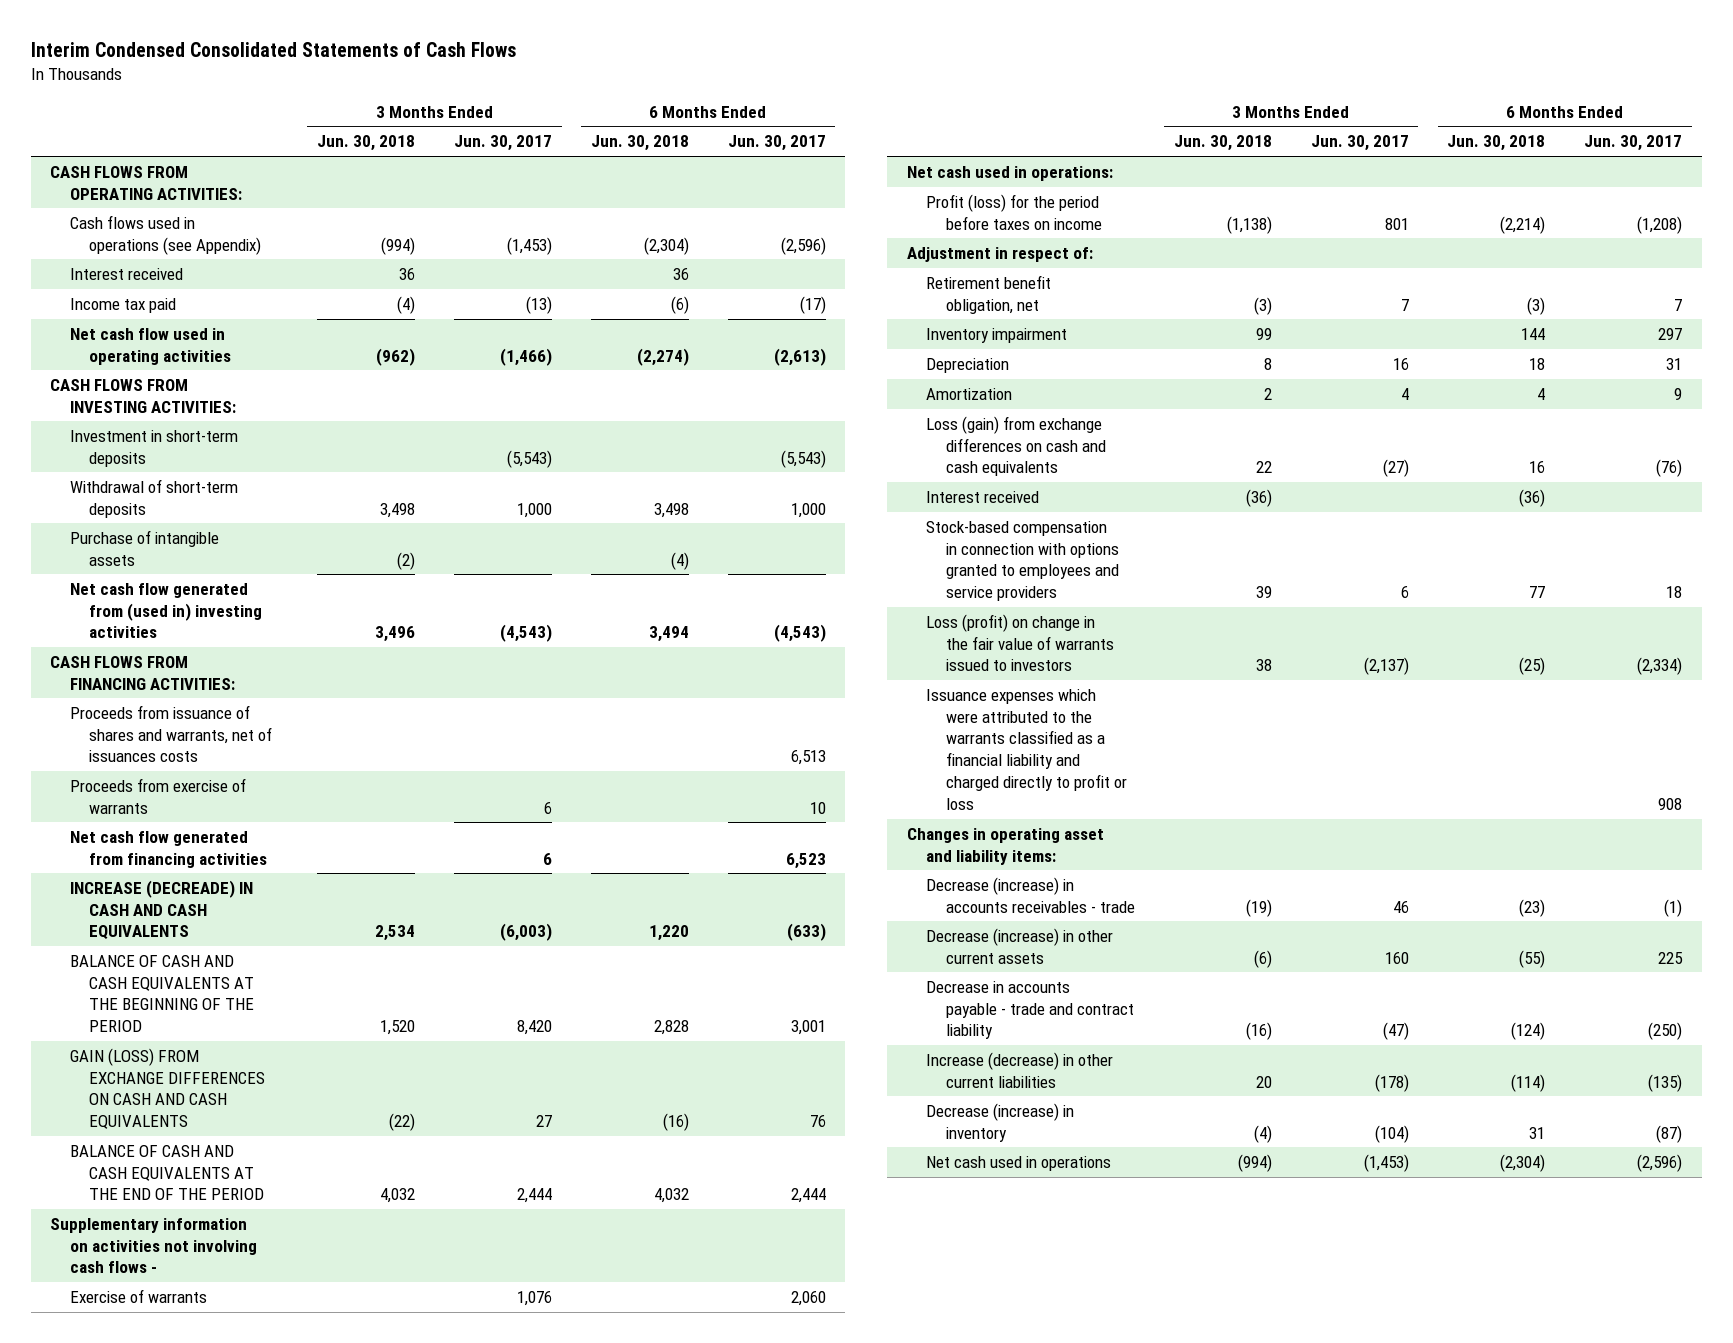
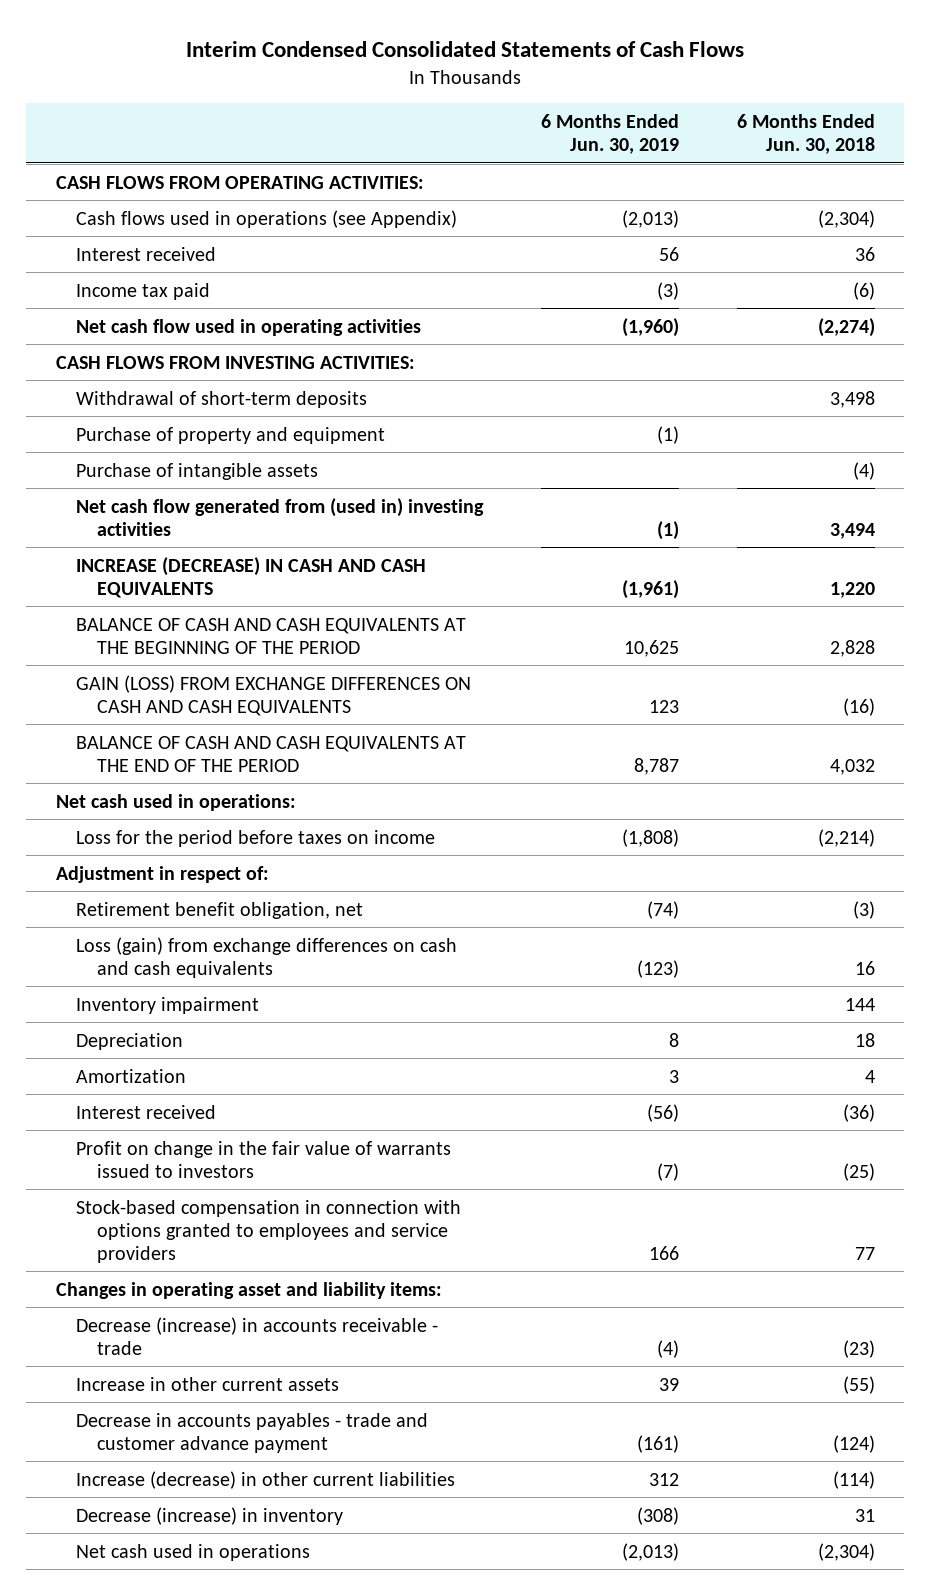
- | 3 Months Ended Jun. 30, 2018 | 3 Months Ended Jun. 30, 2017 | 6 Months Ended Jun. 30, 2018 | 6 Months Ended Jun. 30, 2017
+ | 6 Months Ended Jun. 30, 2019 | 6 Months Ended Jun. 30, 2018
- Investment in short-term deposits | | (5,543) | | (5,543)
+ Purchase of property and equipment | (1) |
- CASH FLOWS FROM FINANCING ACTIVITIES:
- Proceeds from issuance of shares and warrants, net of issuances costs | | | | 6,513
- Proceeds from exercise of warrants | | 6 | | 10
- Net cash flow generated from financing activities | | 6 | | 6,523
- INCREASE (DECREADE) IN CASH AND CASH EQUIVALENTS | 2,534 | (6,003) | 1,220 | (633)
+ INCREASE (DECREASE) IN CASH AND CASH EQUIVALENTS | (1,961) | 1,220
- Supplementary information on activities not involving cash flows -
- Exercise of warrants | | 1,076 | | 2,060
- Profit (loss) for the period before taxes on income | (1,138) | 801 | (2,214) | (1,208)
+ Loss for the period before taxes on income | (1,808) | (2,214)
moved up: Loss (gain) from exchange differences on cash and cash equivalents | (123) | 16
+ Profit on change in the fair value of warrants issued to investors | (7) | (25)
- Loss (profit) on change in the fair value of warrants issued to investors | 38 | (2,137) | (25) | (2,334)
- Issuance expenses which were attributed to the warrants classified as a financial liability and charged directly to profit or loss | | | | 908
- Decrease (increase) in accounts receivables - trade | (19) | 46 | (23) | (1)
- Decrease (increase) in other current assets | (6) | 160 | (55) | 225
- Decrease in accounts payable - trade and contract liability | (16) | (47) | (124) | (250)
+ Decrease (increase) in accounts receivable - trade | (4) | (23)
+ Increase in other current assets | 39 | (55)
+ Decrease in accounts payables - trade and customer advance payment | (161) | (124)

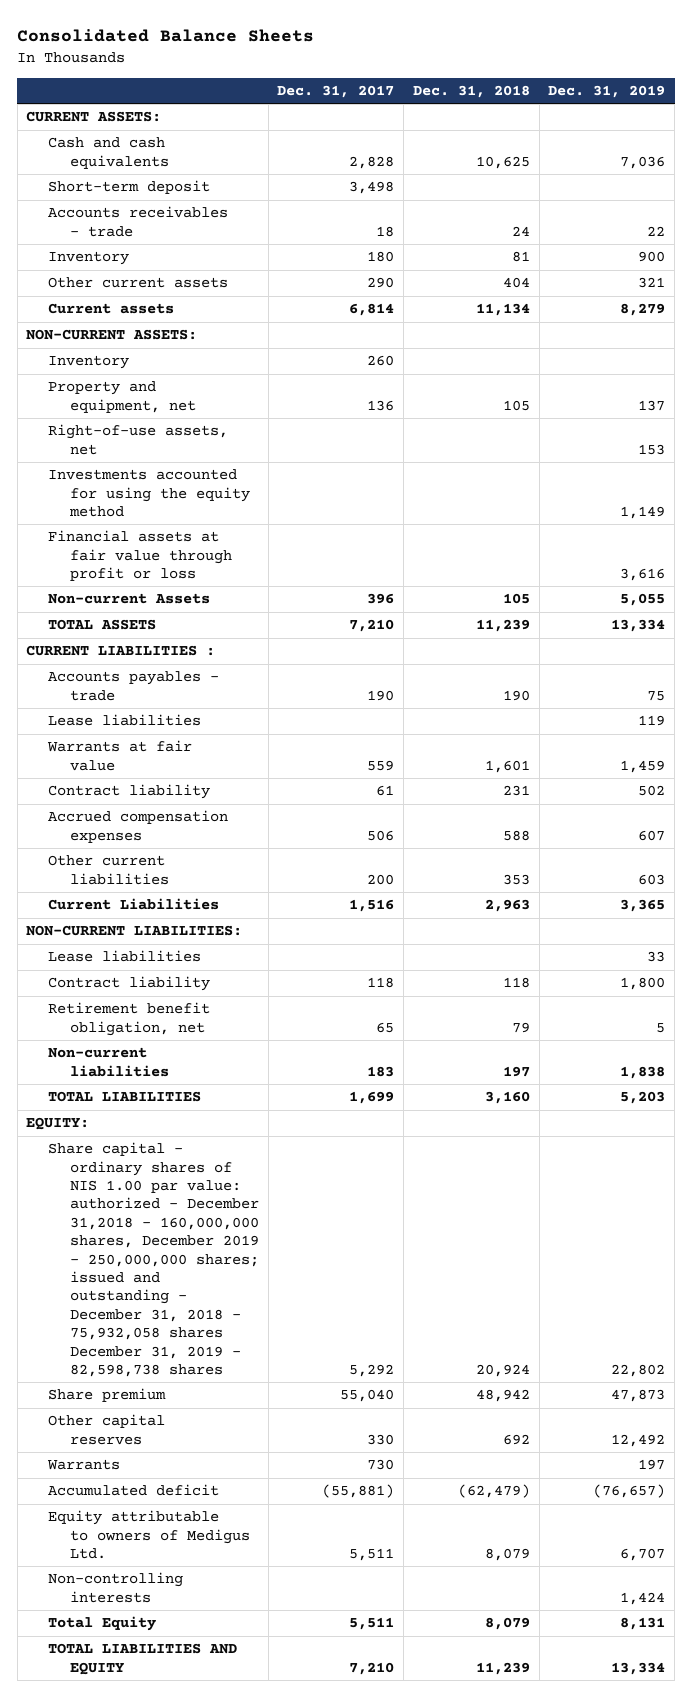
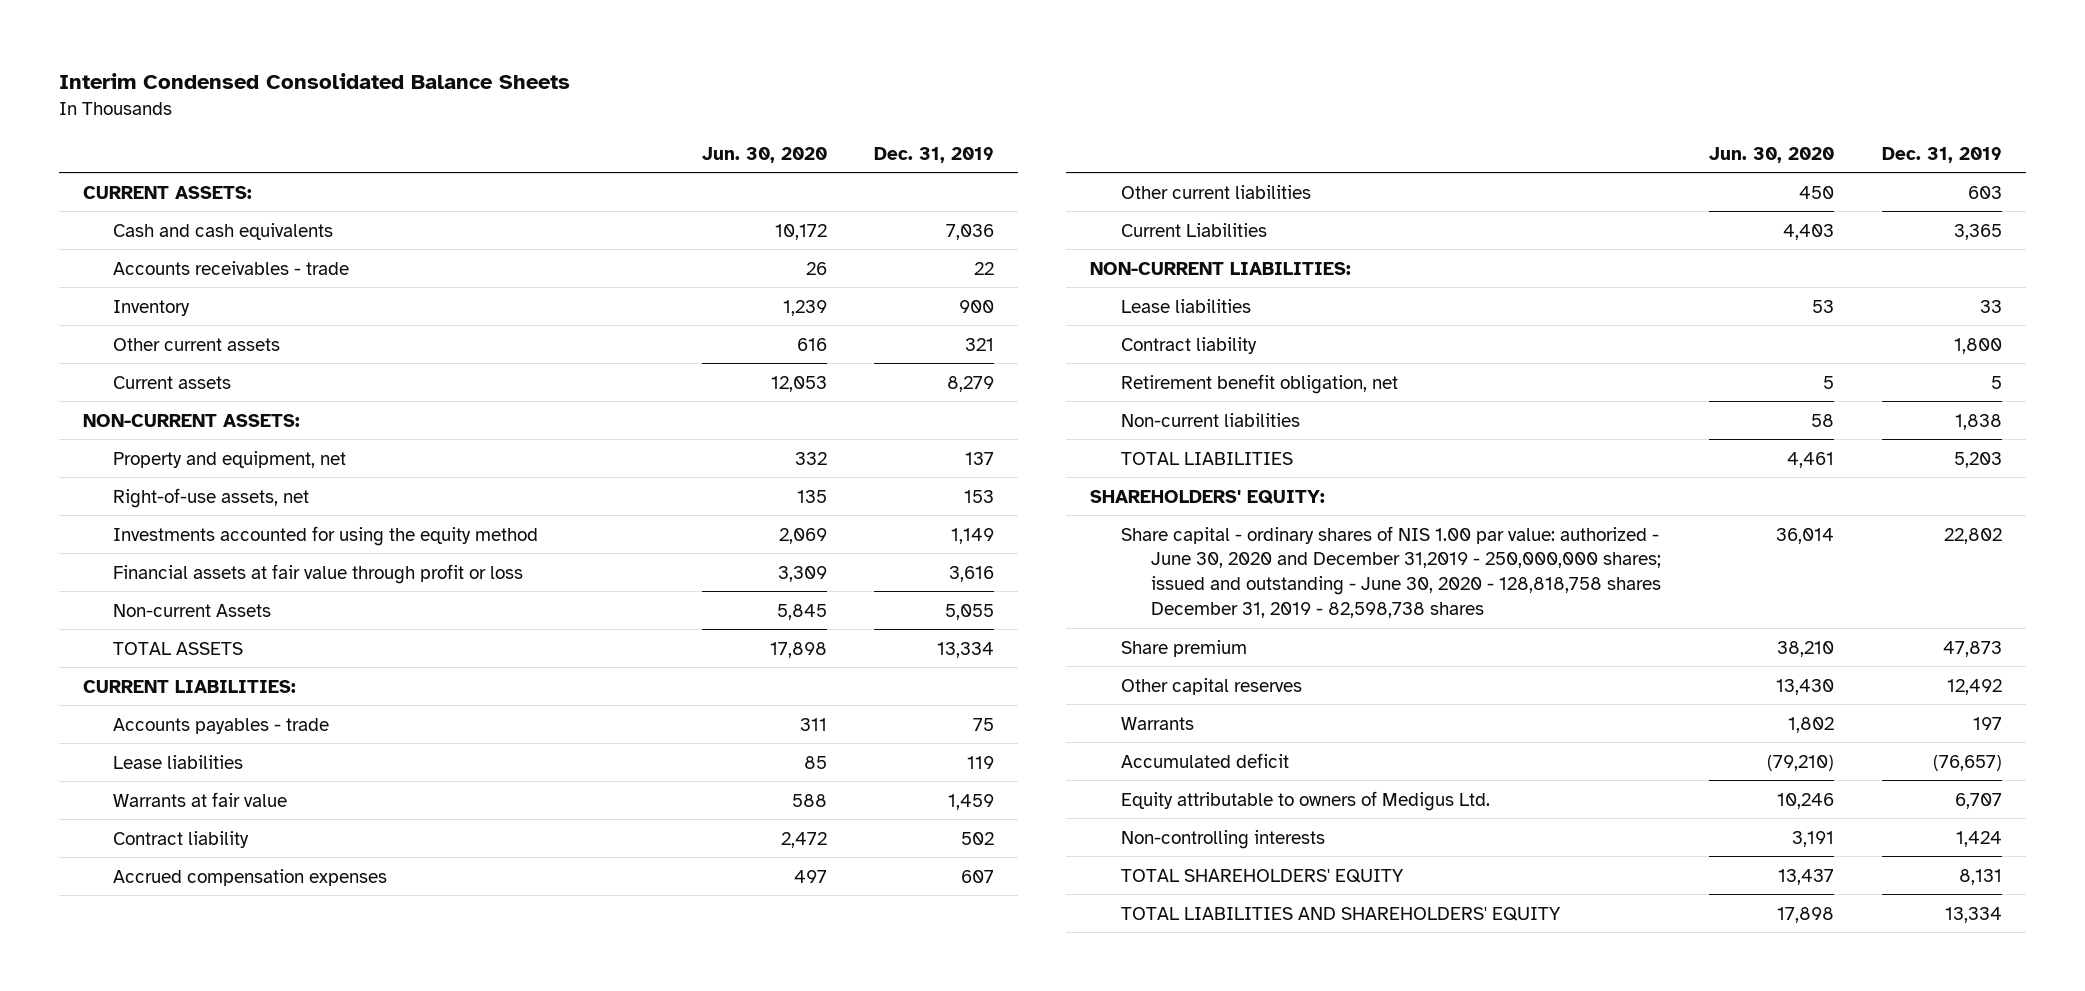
- Consolidated Balance Sheets
+ Interim Condensed Consolidated Balance Sheets
- | Dec. 31, 2017 | Dec. 31, 2018 | Dec. 31, 2019
+ | Jun. 30, 2020 | Dec. 31, 2019
- Short-term deposit | 3,498 | |
- Inventory | 260 | |
- CURRENT LIABILITIES :
+ CURRENT LIABILITIES:
- EQUITY:
- Share capital - ordinary shares of NIS 1.00 par value: authorized - December 31,2018 - 160,000,000 shares, December 2019 - 250,000,000 shares; issued and outstanding - December 31, 2018 - 75,932,058 shares December 31, 2019 - 82,598,738 shares | 5,292 | 20,924 | 22,802
+ SHAREHOLDERS' EQUITY:
+ Share capital - ordinary shares of NIS 1.00 par value: authorized - June 30, 2020 and December 31,2019 - 250,000,000 shares; issued and outstanding - June 30, 2020 - 128,818,758 shares December 31, 2019 - 82,598,738 shares | 36,014 | 22,802
- Total Equity | 5,511 | 8,079 | 8,131
- TOTAL LIABILITIES AND EQUITY | 7,210 | 11,239 | 13,334
+ TOTAL SHAREHOLDERS' EQUITY | 13,437 | 8,131
+ TOTAL LIABILITIES AND SHAREHOLDERS' EQUITY | 17,898 | 13,334

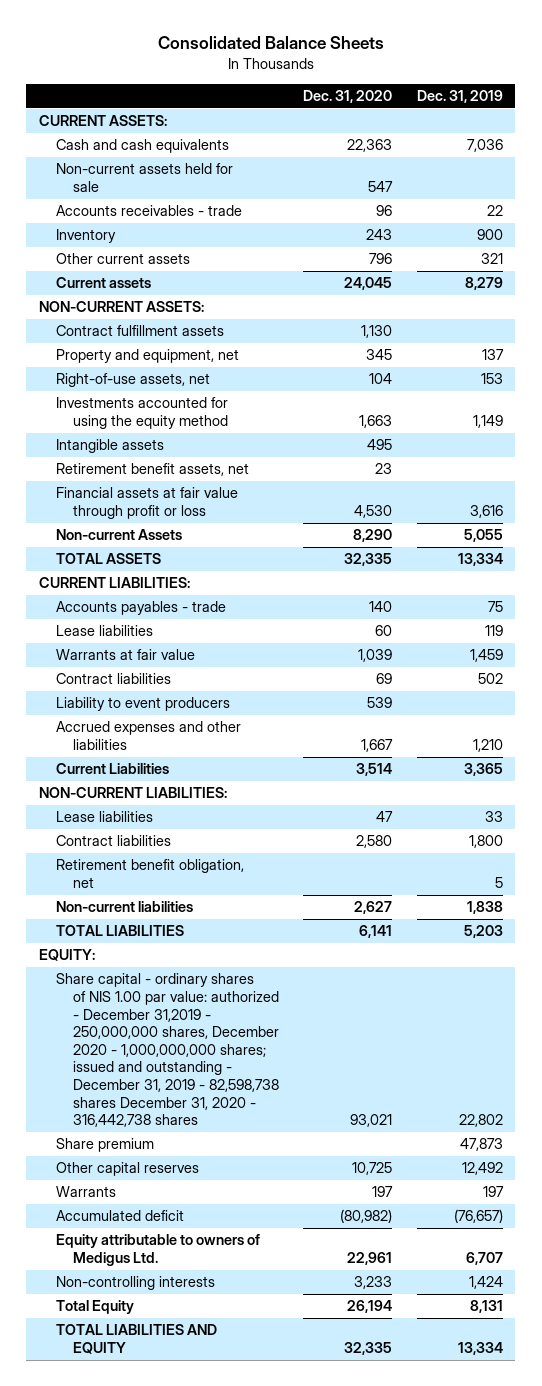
- Interim Condensed Consolidated Balance Sheets
+ Consolidated Balance Sheets
- | Jun. 30, 2020 | Dec. 31, 2019
+ | Dec. 31, 2020 | Dec. 31, 2019
+ Non-current assets held for sale | 547 |
+ Contract fulfillment assets | 1,130 |
+ Intangible assets | 495 |
+ Retirement benefit assets, net | 23 |
- Contract liability | 2,472 | 502
- Accrued compensation expenses | 497 | 607
- Other current liabilities | 450 | 603
+ Contract liabilities | 69 | 502
+ Liability to event producers | 539 |
+ Accrued expenses and other liabilities | 1,667 | 1,210
- Contract liability | | 1,800
+ Contract liabilities | 2,580 | 1,800
- SHAREHOLDERS' EQUITY:
- Share capital - ordinary shares of NIS 1.00 par value: authorized - June 30, 2020 and December 31,2019 - 250,000,000 shares; issued and outstanding - June 30, 2020 - 128,818,758 shares December 31, 2019 - 82,598,738 shares | 36,014 | 22,802
+ EQUITY:
+ Share capital - ordinary shares of NIS 1.00 par value: authorized - December 31,2019 - 250,000,000 shares, December 2020 - 1,000,000,000 shares; issued and outstanding - December 31, 2019 - 82,598,738 shares December 31, 2020 - 316,442,738 shares | 93,021 | 22,802
- TOTAL SHAREHOLDERS' EQUITY | 13,437 | 8,131
- TOTAL LIABILITIES AND SHAREHOLDERS' EQUITY | 17,898 | 13,334
+ Total Equity | 26,194 | 8,131
+ TOTAL LIABILITIES AND EQUITY | 32,335 | 13,334

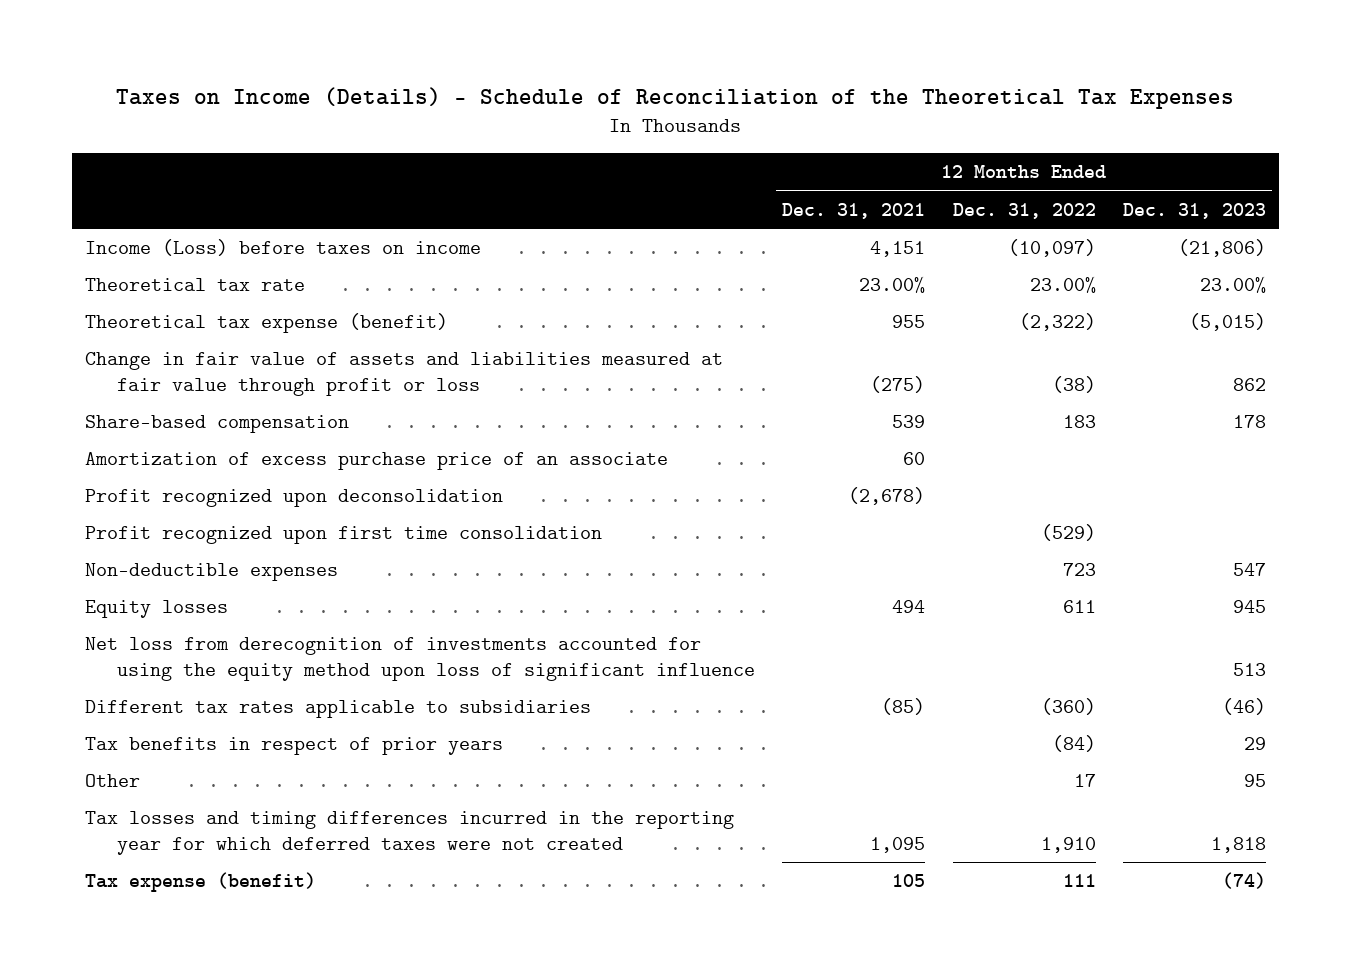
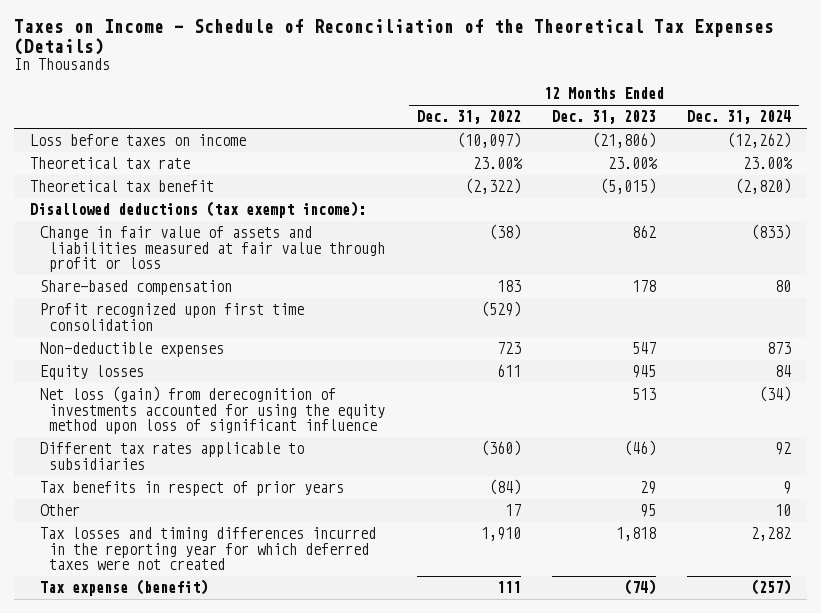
- Taxes on Income (Details) - Schedule of Reconciliation of the Theoretical Tax Expenses
+ Taxes on Income - Schedule of Reconciliation of the Theoretical Tax Expenses (Details)
- | 12 Months Ended Dec. 31, 2021 | 12 Months Ended Dec. 31, 2022 | 12 Months Ended Dec. 31, 2023
+ | 12 Months Ended Dec. 31, 2022 | 12 Months Ended Dec. 31, 2023 | 12 Months Ended Dec. 31, 2024
- Income (Loss) before taxes on income | 4,151 | (10,097) | (21,806)
+ Loss before taxes on income | (10,097) | (21,806) | (12,262)
- Theoretical tax expense (benefit) | 955 | (2,322) | (5,015)
+ Theoretical tax benefit | (2,322) | (5,015) | (2,820)
+ Disallowed deductions (tax exempt income):
- Amortization of excess purchase price of an associate | 60 | |
- Profit recognized upon deconsolidation | (2,678) | |
- Net loss from derecognition of investments accounted for using the equity method upon loss of significant influence | | | 513
+ Net loss (gain) from derecognition of investments accounted for using the equity method upon loss of significant influence | | 513 | (34)

